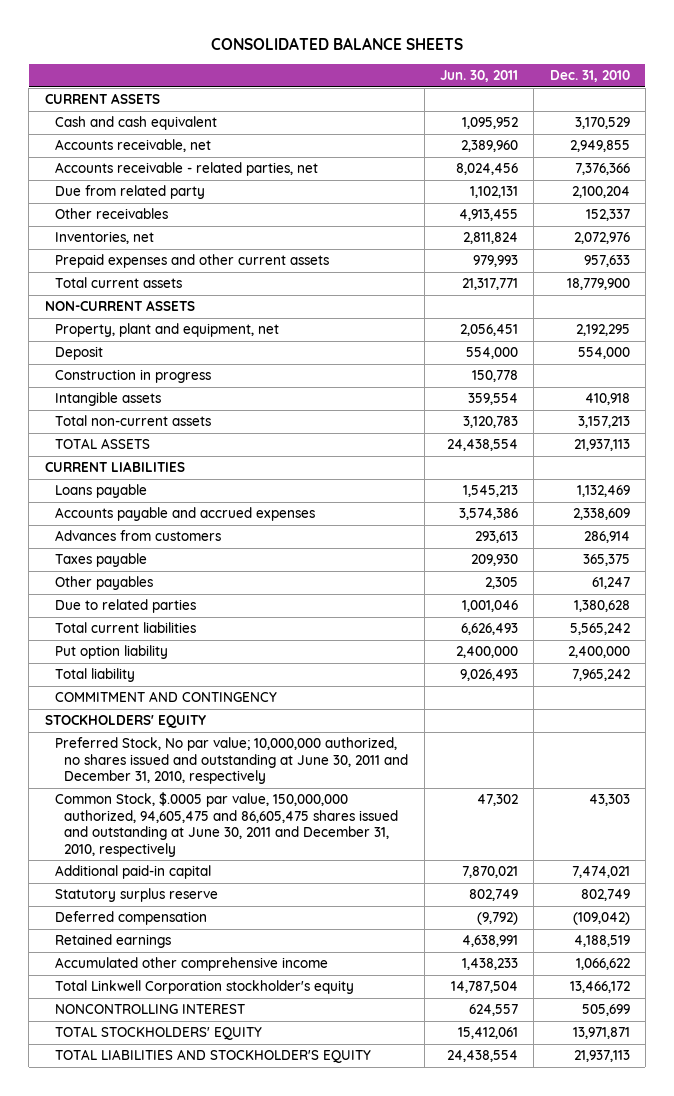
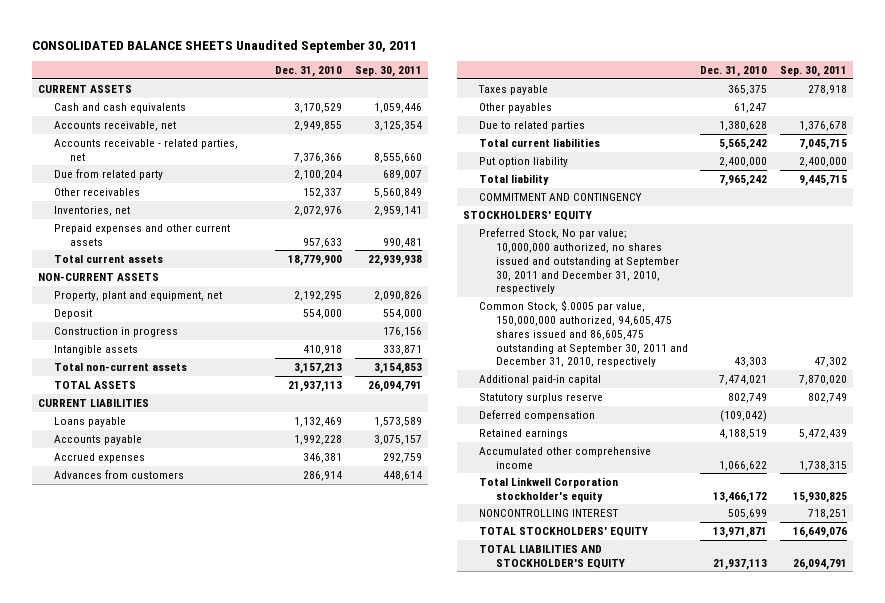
- CONSOLIDATED BALANCE SHEETS
+ CONSOLIDATED BALANCE SHEETS Unaudited September 30, 2011
- | Jun. 30, 2011 | Dec. 31, 2010
+ | Dec. 31, 2010 | Sep. 30, 2011
- Cash and cash equivalent | 1,095,952 | 3,170,529
+ Cash and cash equivalents | 3,170,529 | 1,059,446
- Accounts payable and accrued expenses | 3,574,386 | 2,338,609
+ Accounts payable | 1,992,228 | 3,075,157
+ Accrued expenses | 346,381 | 292,759
- Preferred Stock, No par value; 10,000,000 authorized, no shares issued and outstanding at June 30, 2011 and December 31, 2010, respectively
- Common Stock, $.0005 par value, 150,000,000 authorized, 94,605,475 and 86,605,475 shares issued and outstanding at June 30, 2011 and December 31, 2010, respectively | 47,302 | 43,303
+ Preferred Stock, No par value; 10,000,000 authorized, no shares issued and outstanding at September 30, 2011 and December 31, 2010, respectively
+ Common Stock, $.0005 par value, 150,000,000 authorized, 94,605,475 shares issued and 86,605,475 outstanding at September 30, 2011 and December 31, 2010, respectively | 43,303 | 47,302

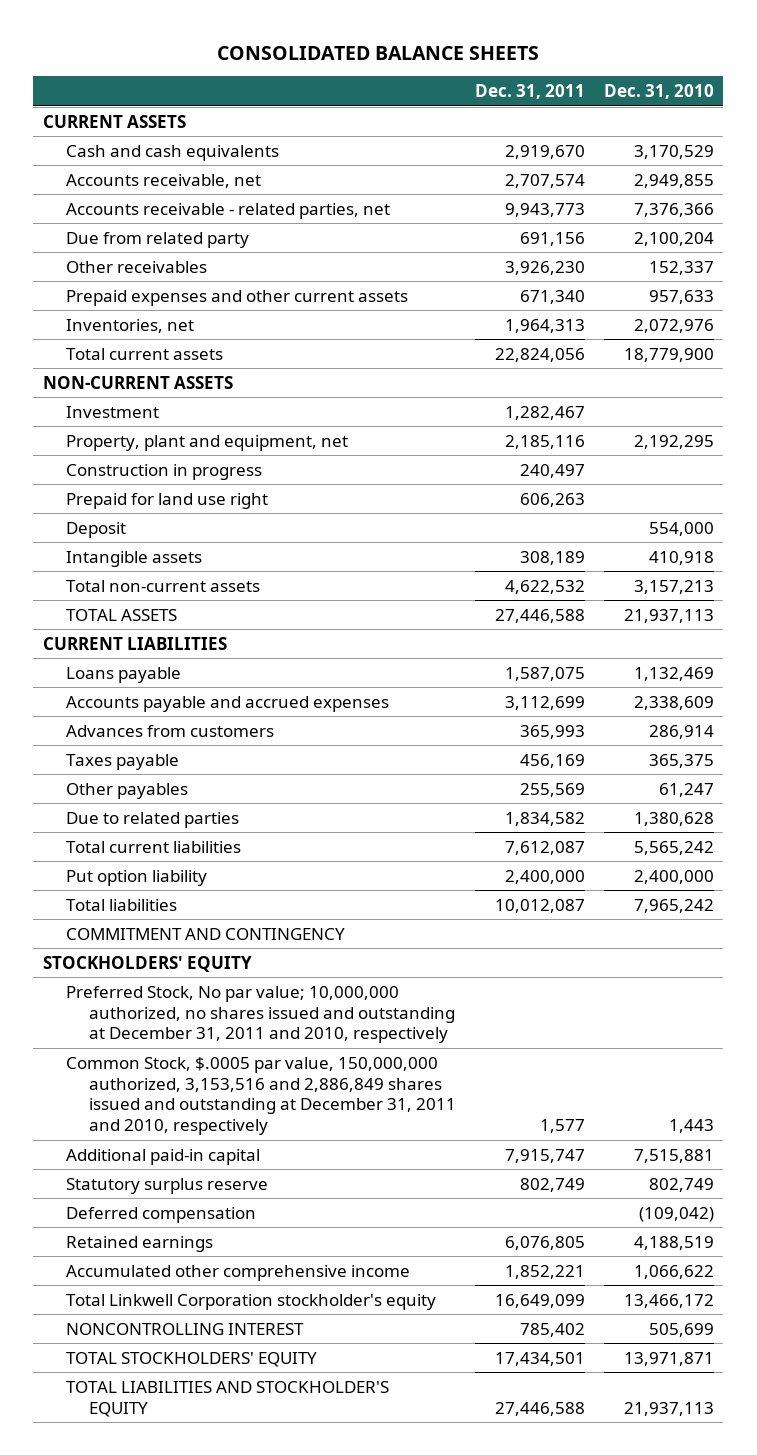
- CONSOLIDATED BALANCE SHEETS Unaudited September 30, 2011
+ CONSOLIDATED BALANCE SHEETS
- | Dec. 31, 2010 | Sep. 30, 2011
+ | Dec. 31, 2011 | Dec. 31, 2010
moved down: Inventories, net | 1,964,313 | 2,072,976
+ Investment | 1,282,467 |
+ Prepaid for land use right | 606,263 |
moved down: Deposit | | 554,000
- Accounts payable | 1,992,228 | 3,075,157
- Accrued expenses | 346,381 | 292,759
+ Accounts payable and accrued expenses | 3,112,699 | 2,338,609
- Total liability | 7,965,242 | 9,445,715
+ Total liabilities | 10,012,087 | 7,965,242
- Preferred Stock, No par value; 10,000,000 authorized, no shares issued and outstanding at September 30, 2011 and December 31, 2010, respectively
- Common Stock, $.0005 par value, 150,000,000 authorized, 94,605,475 shares issued and 86,605,475 outstanding at September 30, 2011 and December 31, 2010, respectively | 43,303 | 47,302
- Additional paid-in capital | 7,474,021 | 7,870,020
+ Preferred Stock, No par value; 10,000,000 authorized, no shares issued and outstanding at December 31, 2011 and 2010, respectively
+ Common Stock, $.0005 par value, 150,000,000 authorized, 3,153,516 and 2,886,849 shares issued and outstanding at December 31, 2011 and 2010, respectively | 1,577 | 1,443
+ Additional paid-in capital | 7,915,747 | 7,515,881

